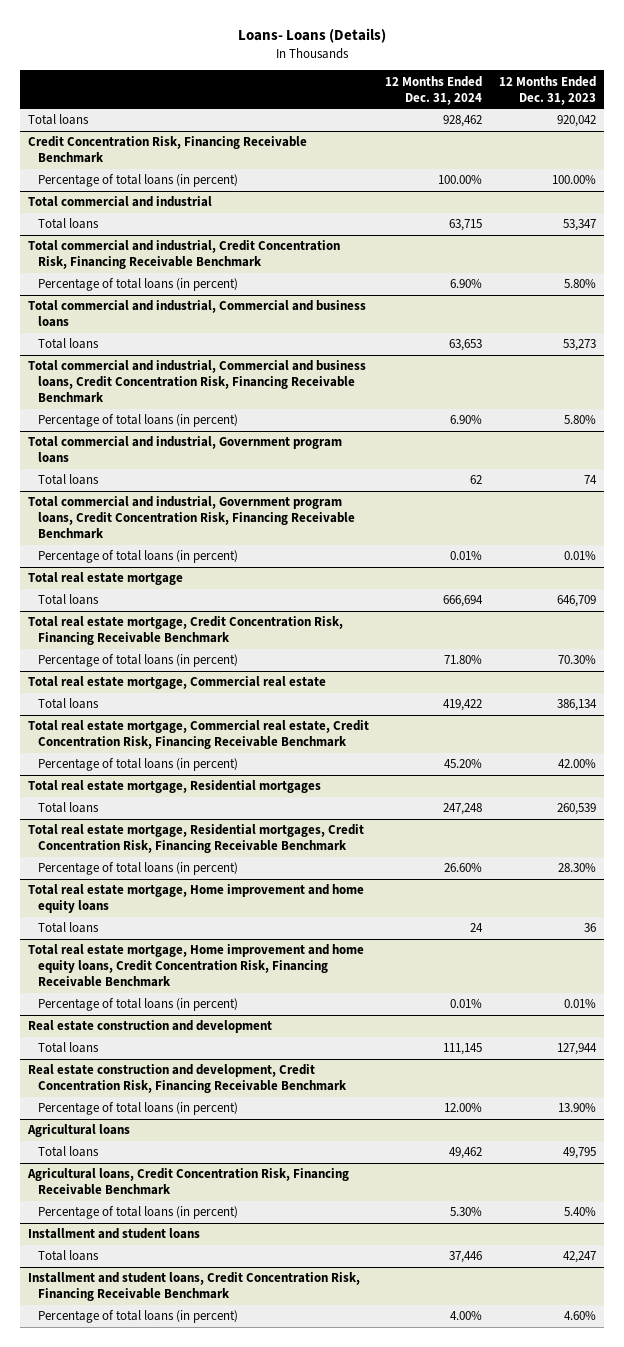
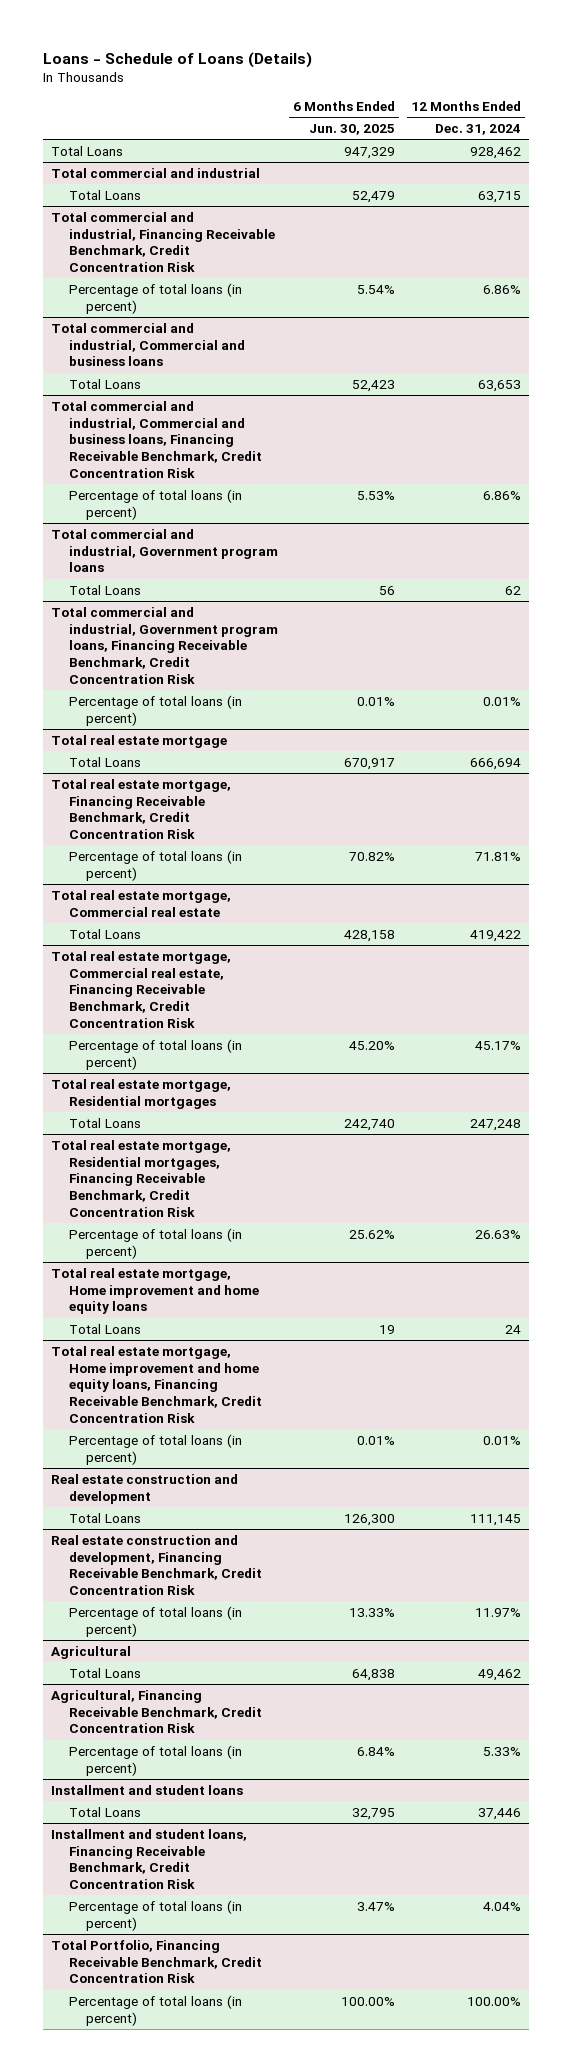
- Loans- Loans (Details)
+ Loans - Schedule of Loans (Details)
- | 12 Months Ended Dec. 31, 2024 | 12 Months Ended Dec. 31, 2023
+ | 6 Months Ended Jun. 30, 2025 | 12 Months Ended Dec. 31, 2024
- Total loans | 928,462 | 920,042
- Credit Concentration Risk, Financing Receivable Benchmark
- Percentage of total loans (in percent) | 100.00% | 100.00%
+ Total Loans | 947,329 | 928,462
@ Total commercial and industrial
- Total loans | 63,715 | 53,347
- Total commercial and industrial, Credit Concentration Risk, Financing Receivable Benchmark
- Percentage of total loans (in percent) | 6.90% | 5.80%
@ Total commercial and industrial
+ Total Loans | 52,479 | 63,715
+ Total commercial and industrial, Financing Receivable Benchmark, Credit Concentration Risk
+ Percentage of total loans (in percent) | 5.54% | 6.86%
@ Total commercial and industrial, Commercial and business loans
- Total loans | 63,653 | 53,273
- Total commercial and industrial, Commercial and business loans, Credit Concentration Risk, Financing Receivable Benchmark
- Percentage of total loans (in percent) | 6.90% | 5.80%
@ Total commercial and industrial, Commercial and business loans
+ Total Loans | 52,423 | 63,653
+ Total commercial and industrial, Commercial and business loans, Financing Receivable Benchmark, Credit Concentration Risk
+ Percentage of total loans (in percent) | 5.53% | 6.86%
@ Total commercial and industrial, Government program loans
- Total loans | 62 | 74
- Total commercial and industrial, Government program loans, Credit Concentration Risk, Financing Receivable Benchmark
@ Total commercial and industrial, Government program loans
+ Total Loans | 56 | 62
+ Total commercial and industrial, Government program loans, Financing Receivable Benchmark, Credit Concentration Risk
@ Total real estate mortgage
- Total loans | 666,694 | 646,709
- Total real estate mortgage, Credit Concentration Risk, Financing Receivable Benchmark
- Percentage of total loans (in percent) | 71.80% | 70.30%
@ Total real estate mortgage
+ Total Loans | 670,917 | 666,694
+ Total real estate mortgage, Financing Receivable Benchmark, Credit Concentration Risk
+ Percentage of total loans (in percent) | 70.82% | 71.81%
@ Total real estate mortgage, Commercial real estate
- Total loans | 419,422 | 386,134
- Total real estate mortgage, Commercial real estate, Credit Concentration Risk, Financing Receivable Benchmark
- Percentage of total loans (in percent) | 45.20% | 42.00%
@ Total real estate mortgage, Commercial real estate
+ Total Loans | 428,158 | 419,422
+ Total real estate mortgage, Commercial real estate, Financing Receivable Benchmark, Credit Concentration Risk
+ Percentage of total loans (in percent) | 45.20% | 45.17%
@ Total real estate mortgage, Residential mortgages
- Total loans | 247,248 | 260,539
- Total real estate mortgage, Residential mortgages, Credit Concentration Risk, Financing Receivable Benchmark
- Percentage of total loans (in percent) | 26.60% | 28.30%
@ Total real estate mortgage, Residential mortgages
+ Total Loans | 242,740 | 247,248
+ Total real estate mortgage, Residential mortgages, Financing Receivable Benchmark, Credit Concentration Risk
+ Percentage of total loans (in percent) | 25.62% | 26.63%
@ Total real estate mortgage, Home improvement and home equity loans
- Total loans | 24 | 36
- Total real estate mortgage, Home improvement and home equity loans, Credit Concentration Risk, Financing Receivable Benchmark
@ Total real estate mortgage, Home improvement and home equity loans
+ Total Loans | 19 | 24
+ Total real estate mortgage, Home improvement and home equity loans, Financing Receivable Benchmark, Credit Concentration Risk
@ Real estate construction and development
- Total loans | 111,145 | 127,944
- Real estate construction and development, Credit Concentration Risk, Financing Receivable Benchmark
- Percentage of total loans (in percent) | 12.00% | 13.90%
- Agricultural loans
- Total loans | 49,462 | 49,795
- Agricultural loans, Credit Concentration Risk, Financing Receivable Benchmark
- Percentage of total loans (in percent) | 5.30% | 5.40%
@ Real estate construction and development
+ Total Loans | 126,300 | 111,145
+ Real estate construction and development, Financing Receivable Benchmark, Credit Concentration Risk
+ Percentage of total loans (in percent) | 13.33% | 11.97%
+ Agricultural
+ Total Loans | 64,838 | 49,462
+ Agricultural, Financing Receivable Benchmark, Credit Concentration Risk
+ Percentage of total loans (in percent) | 6.84% | 5.33%
@ Installment and student loans
- Total loans | 37,446 | 42,247
- Installment and student loans, Credit Concentration Risk, Financing Receivable Benchmark
- Percentage of total loans (in percent) | 4.00% | 4.60%
@ Installment and student loans
+ Total Loans | 32,795 | 37,446
+ Installment and student loans, Financing Receivable Benchmark, Credit Concentration Risk
+ Percentage of total loans (in percent) | 3.47% | 4.04%
+ Total Portfolio, Financing Receivable Benchmark, Credit Concentration Risk
+ Percentage of total loans (in percent) | 100.00% | 100.00%

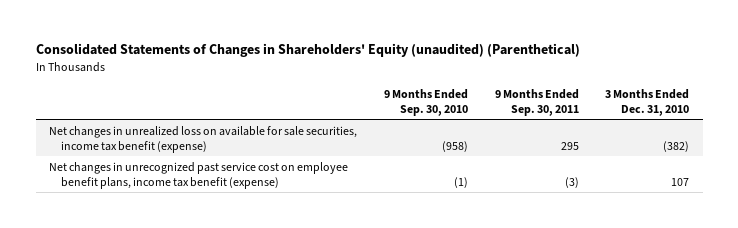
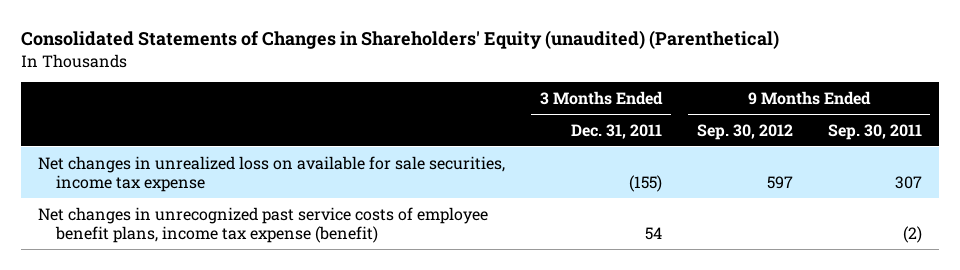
- | 9 Months Ended Sep. 30, 2010 | 9 Months Ended Sep. 30, 2011 | 3 Months Ended Dec. 31, 2010
+ | 3 Months Ended Dec. 31, 2011 | 9 Months Ended Sep. 30, 2012 | 9 Months Ended Sep. 30, 2011
- Net changes in unrealized loss on available for sale securities, income tax benefit (expense) | (958) | 295 | (382)
- Net changes in unrecognized past service cost on employee benefit plans, income tax benefit (expense) | (1) | (3) | 107
+ Net changes in unrealized loss on available for sale securities, income tax expense | (155) | 597 | 307
+ Net changes in unrecognized past service costs of employee benefit plans, income tax expense (benefit) | 54 | | (2)

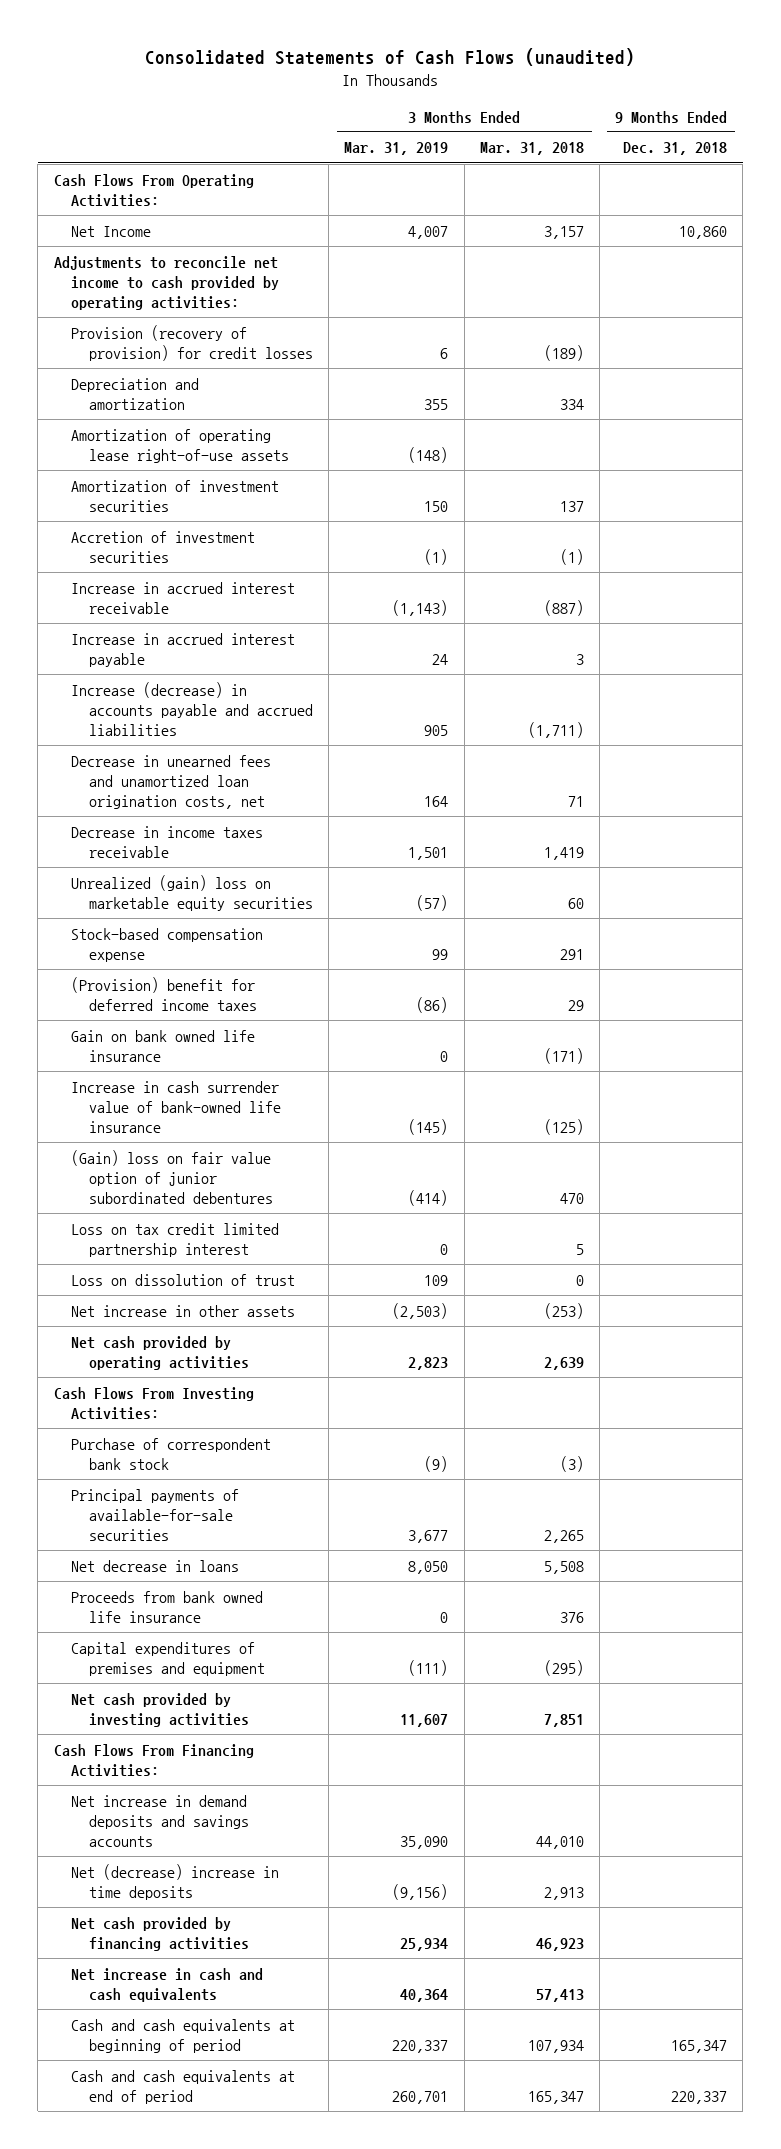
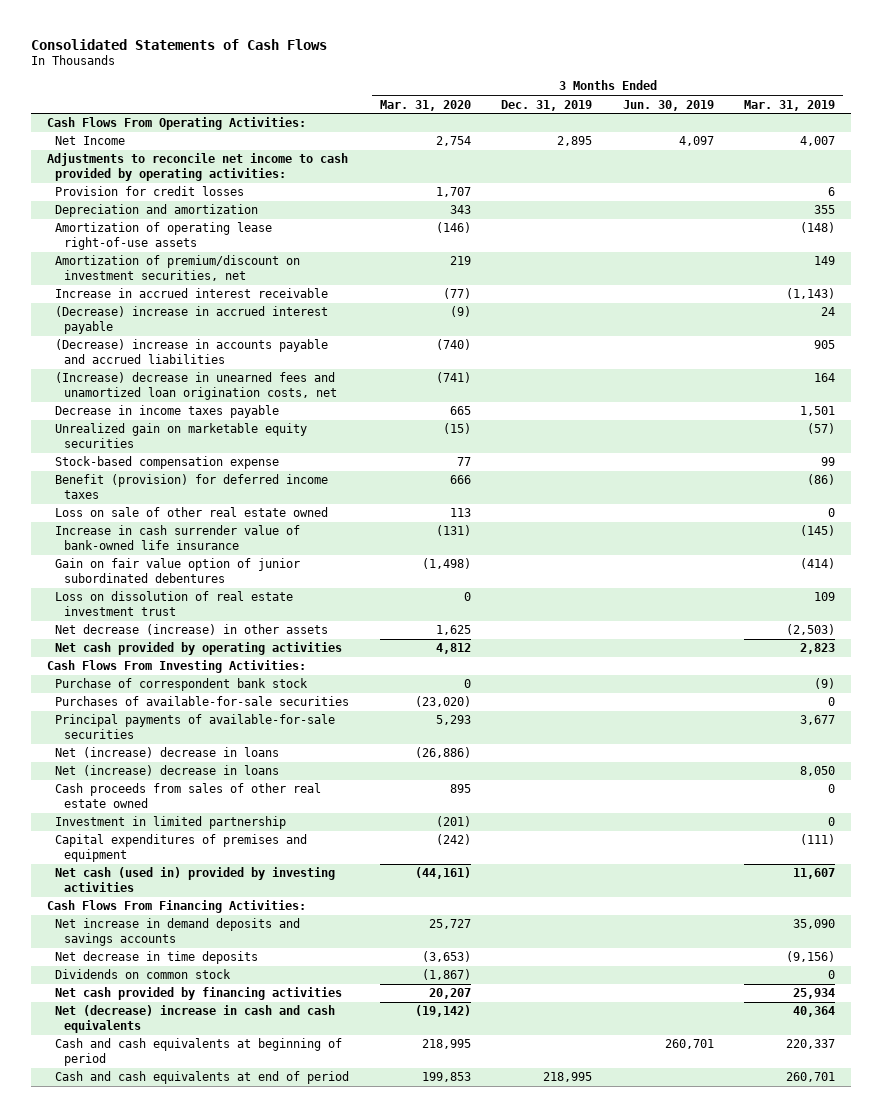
- Consolidated Statements of Cash Flows (unaudited)
+ Consolidated Statements of Cash Flows
- | 3 Months Ended Mar. 31, 2019 | 3 Months Ended Mar. 31, 2018 | 9 Months Ended Dec. 31, 2018
+ | 3 Months Ended Mar. 31, 2020 | 3 Months Ended Dec. 31, 2019 | 3 Months Ended Jun. 30, 2019 | 3 Months Ended Mar. 31, 2019
- Provision (recovery of provision) for credit losses | 6 | (189) |
+ Provision for credit losses | 1,707 | | | 6
- Amortization of investment securities | 150 | 137 |
- Accretion of investment securities | (1) | (1) |
+ Amortization of premium/discount on investment securities, net | 219 | | | 149
- Increase in accrued interest payable | 24 | 3 |
- Increase (decrease) in accounts payable and accrued liabilities | 905 | (1,711) |
- Decrease in unearned fees and unamortized loan origination costs, net | 164 | 71 |
- Decrease in income taxes receivable | 1,501 | 1,419 |
- Unrealized (gain) loss on marketable equity securities | (57) | 60 |
+ (Decrease) increase in accrued interest payable | (9) | | | 24
+ (Decrease) increase in accounts payable and accrued liabilities | (740) | | | 905
+ (Increase) decrease in unearned fees and unamortized loan origination costs, net | (741) | | | 164
+ Decrease in income taxes payable | 665 | | | 1,501
+ Unrealized gain on marketable equity securities | (15) | | | (57)
- (Provision) benefit for deferred income taxes | (86) | 29 |
- Gain on bank owned life insurance | 0 | (171) |
+ Benefit (provision) for deferred income taxes | 666 | | | (86)
+ Loss on sale of other real estate owned | 113 | | | 0
- (Gain) loss on fair value option of junior subordinated debentures | (414) | 470 |
- Loss on tax credit limited partnership interest | 0 | 5 |
- Loss on dissolution of trust | 109 | 0 |
- Net increase in other assets | (2,503) | (253) |
+ Gain on fair value option of junior subordinated debentures | (1,498) | | | (414)
+ Loss on dissolution of real estate investment trust | 0 | | | 109
+ Net decrease (increase) in other assets | 1,625 | | | (2,503)
+ Purchases of available-for-sale securities | (23,020) | | | 0
- Net decrease in loans | 8,050 | 5,508 |
- Proceeds from bank owned life insurance | 0 | 376 |
+ Net (increase) decrease in loans | (26,886) | | |
+ Net (increase) decrease in loans | | | | 8,050
+ Cash proceeds from sales of other real estate owned | 895 | | | 0
+ Investment in limited partnership | (201) | | | 0
- Net cash provided by investing activities | 11,607 | 7,851 |
+ Net cash (used in) provided by investing activities | (44,161) | | | 11,607
- Net (decrease) increase in time deposits | (9,156) | 2,913 |
+ Net decrease in time deposits | (3,653) | | | (9,156)
+ Dividends on common stock | (1,867) | | | 0
- Net increase in cash and cash equivalents | 40,364 | 57,413 |
+ Net (decrease) increase in cash and cash equivalents | (19,142) | | | 40,364

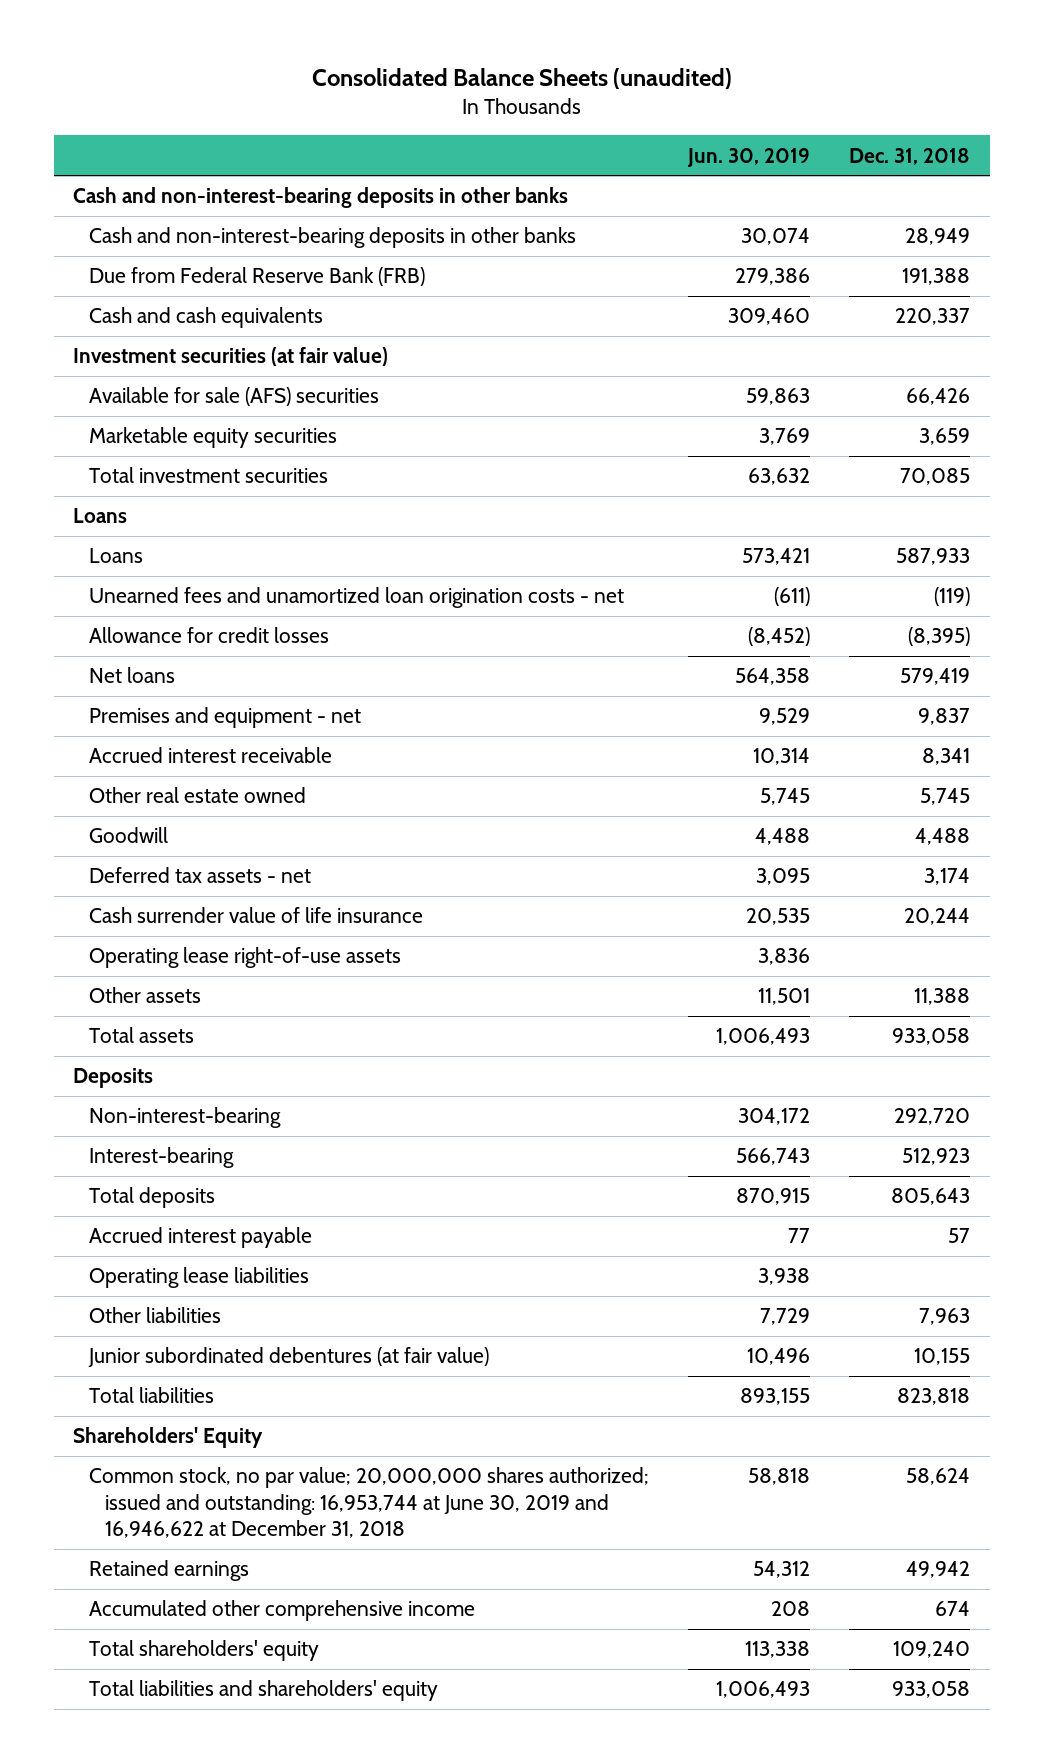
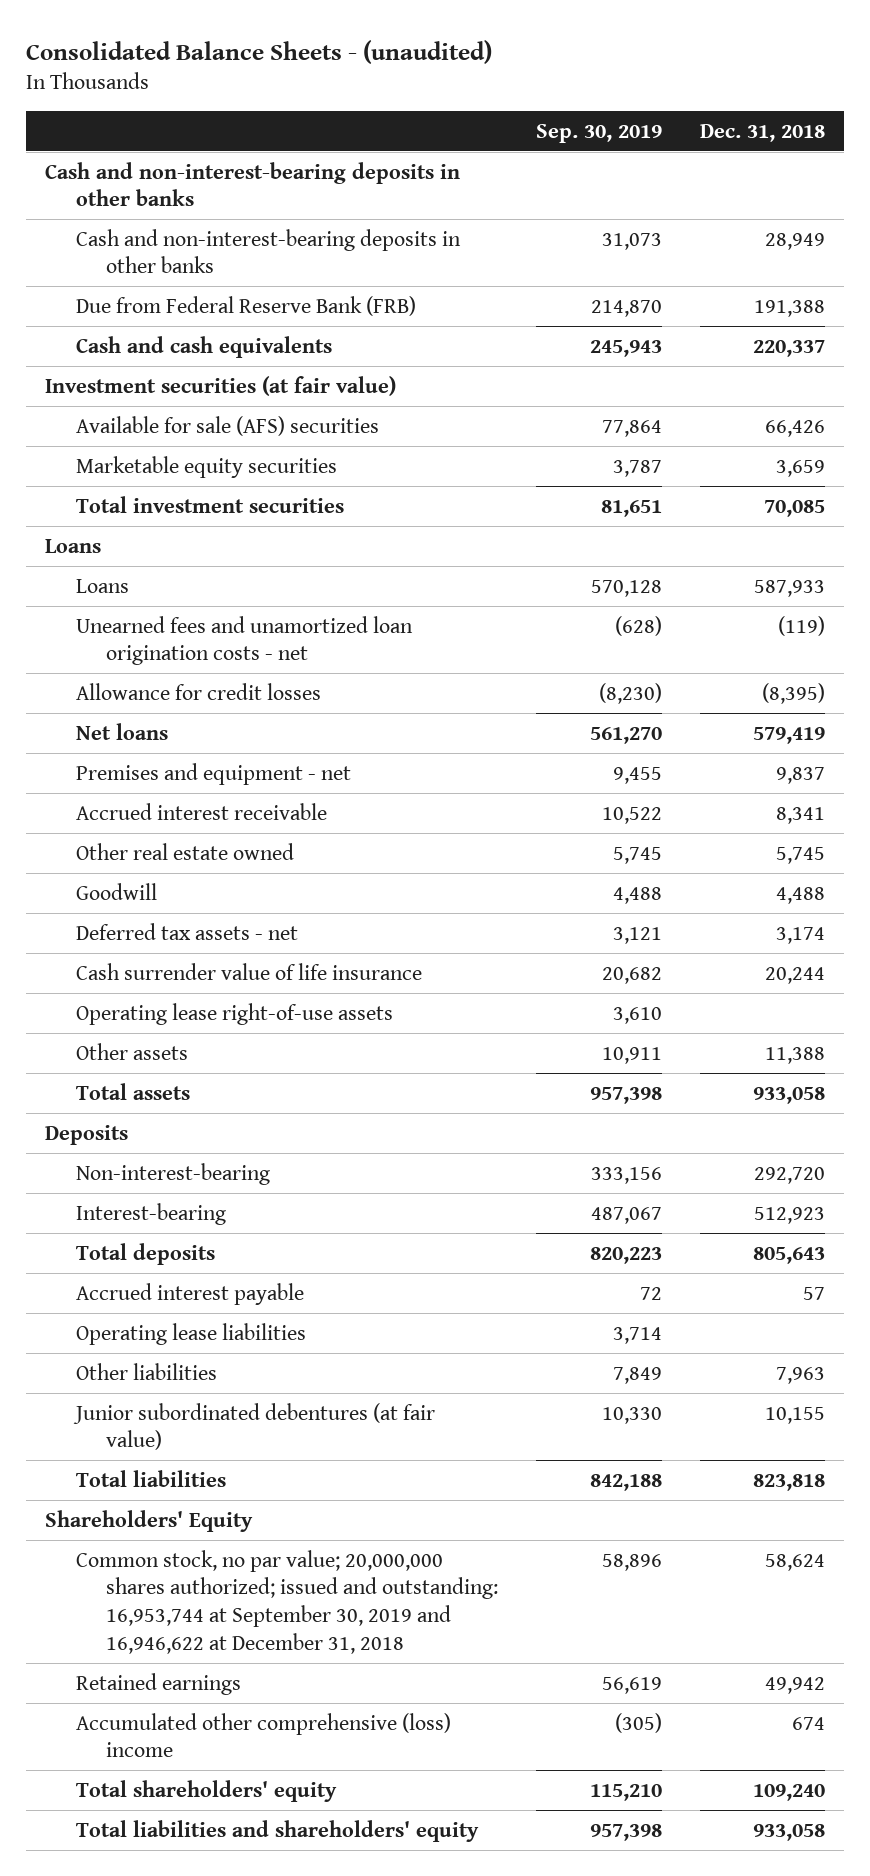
- Consolidated Balance Sheets (unaudited)
+ Consolidated Balance Sheets - (unaudited)
- | Jun. 30, 2019 | Dec. 31, 2018
+ | Sep. 30, 2019 | Dec. 31, 2018
- Common stock, no par value; 20,000,000 shares authorized; issued and outstanding: 16,953,744 at June 30, 2019 and 16,946,622 at December 31, 2018 | 58,818 | 58,624
+ Common stock, no par value; 20,000,000 shares authorized; issued and outstanding: 16,953,744 at September 30, 2019 and 16,946,622 at December 31, 2018 | 58,896 | 58,624
- Accumulated other comprehensive income | 208 | 674
+ Accumulated other comprehensive (loss) income | (305) | 674

